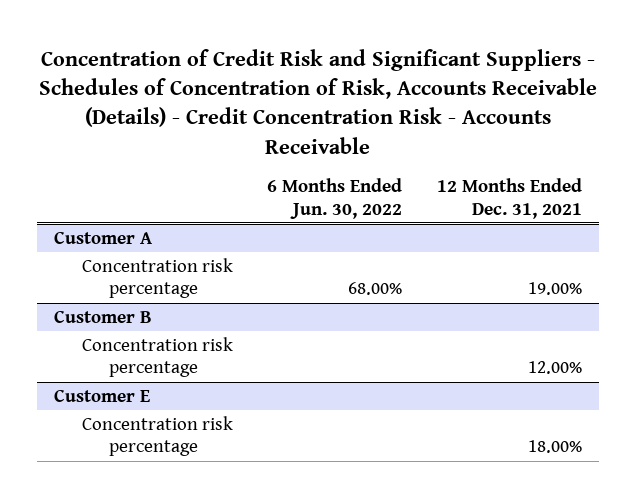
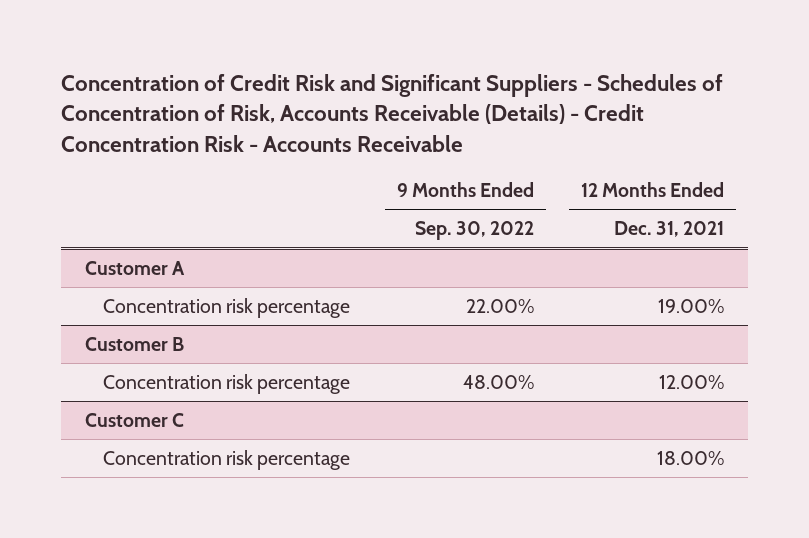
- | 6 Months Ended Jun. 30, 2022 | 12 Months Ended Dec. 31, 2021
+ | 9 Months Ended Sep. 30, 2022 | 12 Months Ended Dec. 31, 2021
- Customer E
+ Customer C

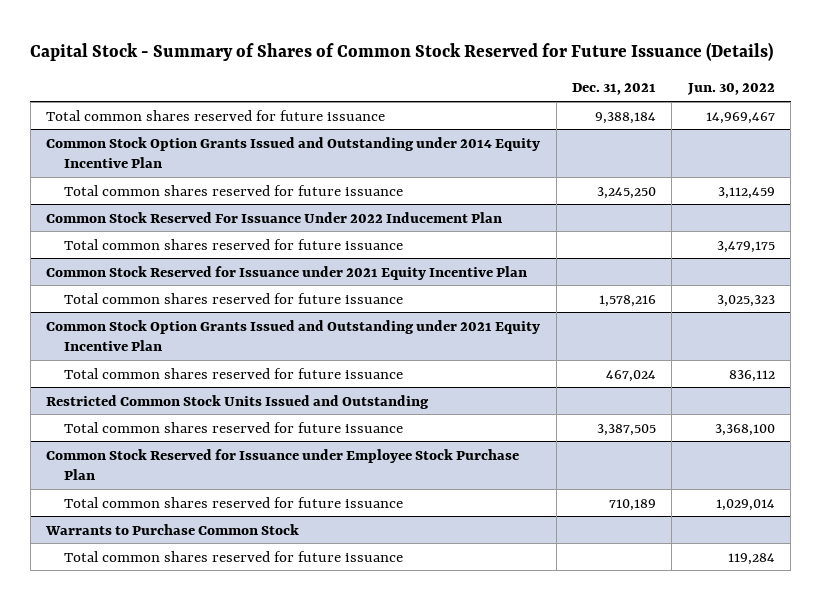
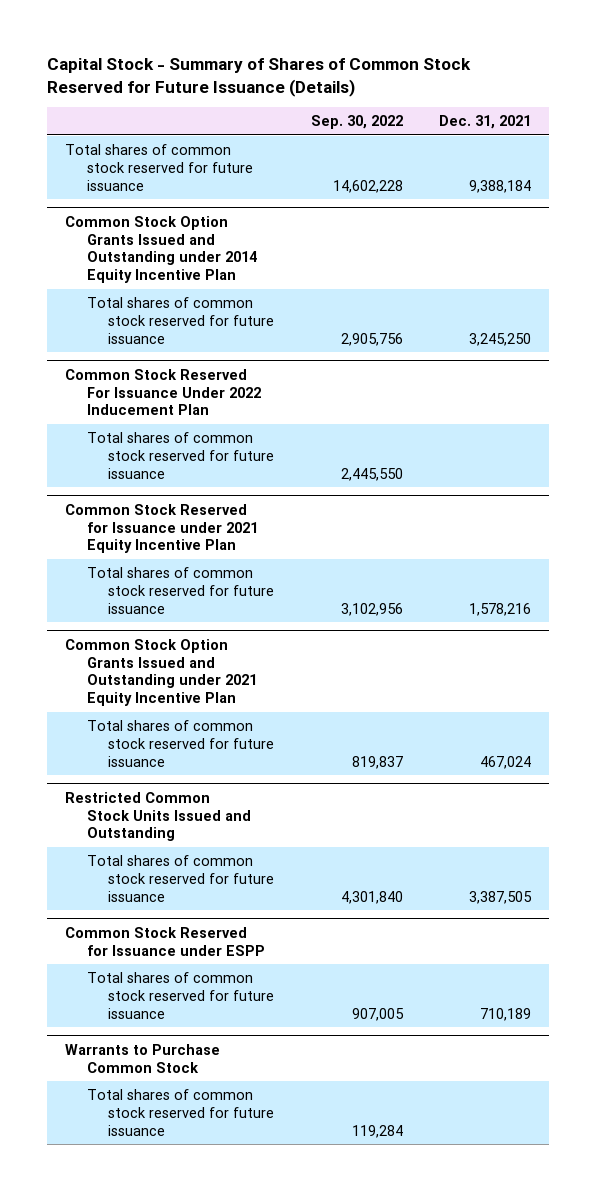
- | Dec. 31, 2021 | Jun. 30, 2022
+ | Sep. 30, 2022 | Dec. 31, 2021
- Total common shares reserved for future issuance | 9,388,184 | 14,969,467
+ Total shares of common stock reserved for future issuance | 14,602,228 | 9,388,184
@ Common Stock Option Grants Issued and Outstanding under 2014 Equity Incentive Plan
- Total common shares reserved for future issuance | 3,245,250 | 3,112,459
+ Total shares of common stock reserved for future issuance | 2,905,756 | 3,245,250
@ Common Stock Reserved For Issuance Under 2022 Inducement Plan
- Total common shares reserved for future issuance | | 3,479,175
+ Total shares of common stock reserved for future issuance | 2,445,550 |
@ Common Stock Reserved for Issuance under 2021 Equity Incentive Plan
- Total common shares reserved for future issuance | 1,578,216 | 3,025,323
+ Total shares of common stock reserved for future issuance | 3,102,956 | 1,578,216
@ Common Stock Option Grants Issued and Outstanding under 2021 Equity Incentive Plan
- Total common shares reserved for future issuance | 467,024 | 836,112
+ Total shares of common stock reserved for future issuance | 819,837 | 467,024
@ Restricted Common Stock Units Issued and Outstanding
- Total common shares reserved for future issuance | 3,387,505 | 3,368,100
- Common Stock Reserved for Issuance under Employee Stock Purchase Plan
- Total common shares reserved for future issuance | 710,189 | 1,029,014
@ Restricted Common Stock Units Issued and Outstanding
+ Total shares of common stock reserved for future issuance | 4,301,840 | 3,387,505
+ Common Stock Reserved for Issuance under ESPP
+ Total shares of common stock reserved for future issuance | 907,005 | 710,189
@ Warrants to Purchase Common Stock
- Total common shares reserved for future issuance | | 119,284
+ Total shares of common stock reserved for future issuance | 119,284 |

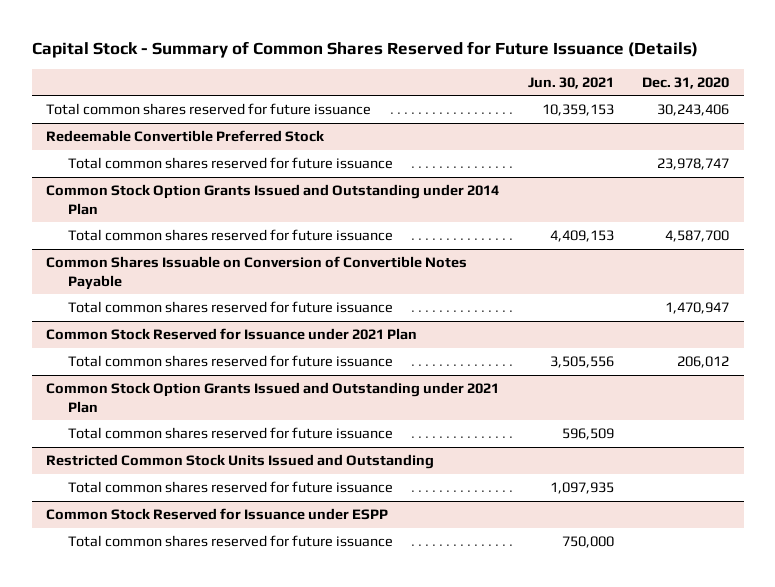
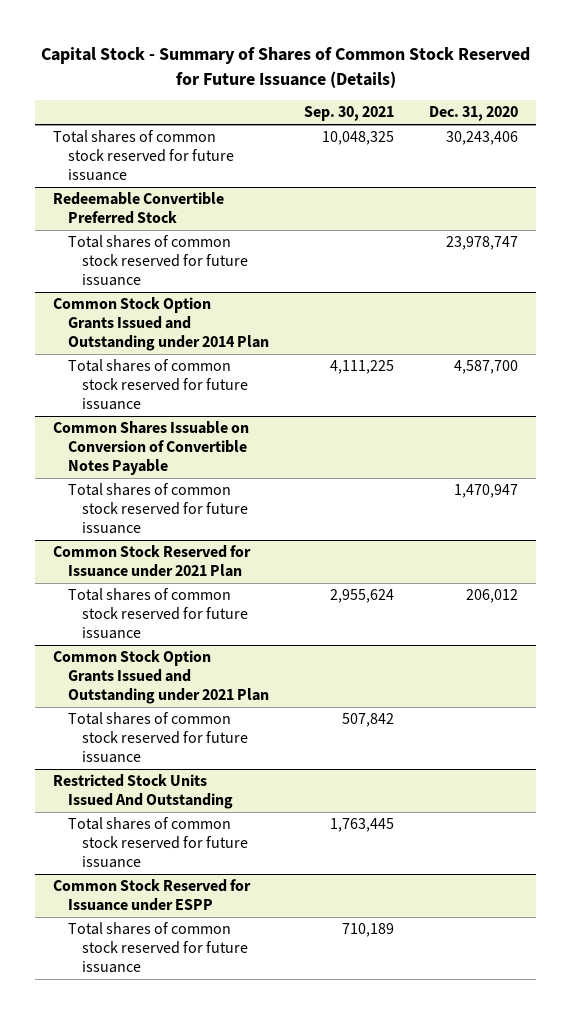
- Capital Stock - Summary of Common Shares Reserved for Future Issuance (Details)
+ Capital Stock - Summary of Shares of Common Stock Reserved for Future Issuance (Details)
- | Jun. 30, 2021 | Dec. 31, 2020
+ | Sep. 30, 2021 | Dec. 31, 2020
- Total common shares reserved for future issuance | 10,359,153 | 30,243,406
+ Total shares of common stock reserved for future issuance | 10,048,325 | 30,243,406
@ Redeemable Convertible Preferred Stock
- Total common shares reserved for future issuance | | 23,978,747
+ Total shares of common stock reserved for future issuance | | 23,978,747
@ Common Stock Option Grants Issued and Outstanding under 2014 Plan
- Total common shares reserved for future issuance | 4,409,153 | 4,587,700
+ Total shares of common stock reserved for future issuance | 4,111,225 | 4,587,700
@ Common Shares Issuable on Conversion of Convertible Notes Payable
- Total common shares reserved for future issuance | | 1,470,947
+ Total shares of common stock reserved for future issuance | | 1,470,947
@ Common Stock Reserved for Issuance under 2021 Plan
- Total common shares reserved for future issuance | 3,505,556 | 206,012
+ Total shares of common stock reserved for future issuance | 2,955,624 | 206,012
@ Common Stock Option Grants Issued and Outstanding under 2021 Plan
- Total common shares reserved for future issuance | 596,509 |
- Restricted Common Stock Units Issued and Outstanding
- Total common shares reserved for future issuance | 1,097,935 |
@ Common Stock Option Grants Issued and Outstanding under 2021 Plan
+ Total shares of common stock reserved for future issuance | 507,842 |
+ Restricted Stock Units Issued And Outstanding
+ Total shares of common stock reserved for future issuance | 1,763,445 |
@ Common Stock Reserved for Issuance under ESPP
- Total common shares reserved for future issuance | 750,000 |
+ Total shares of common stock reserved for future issuance | 710,189 |

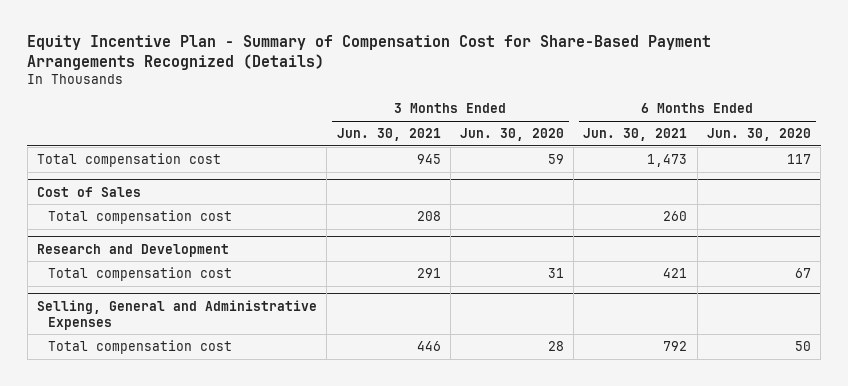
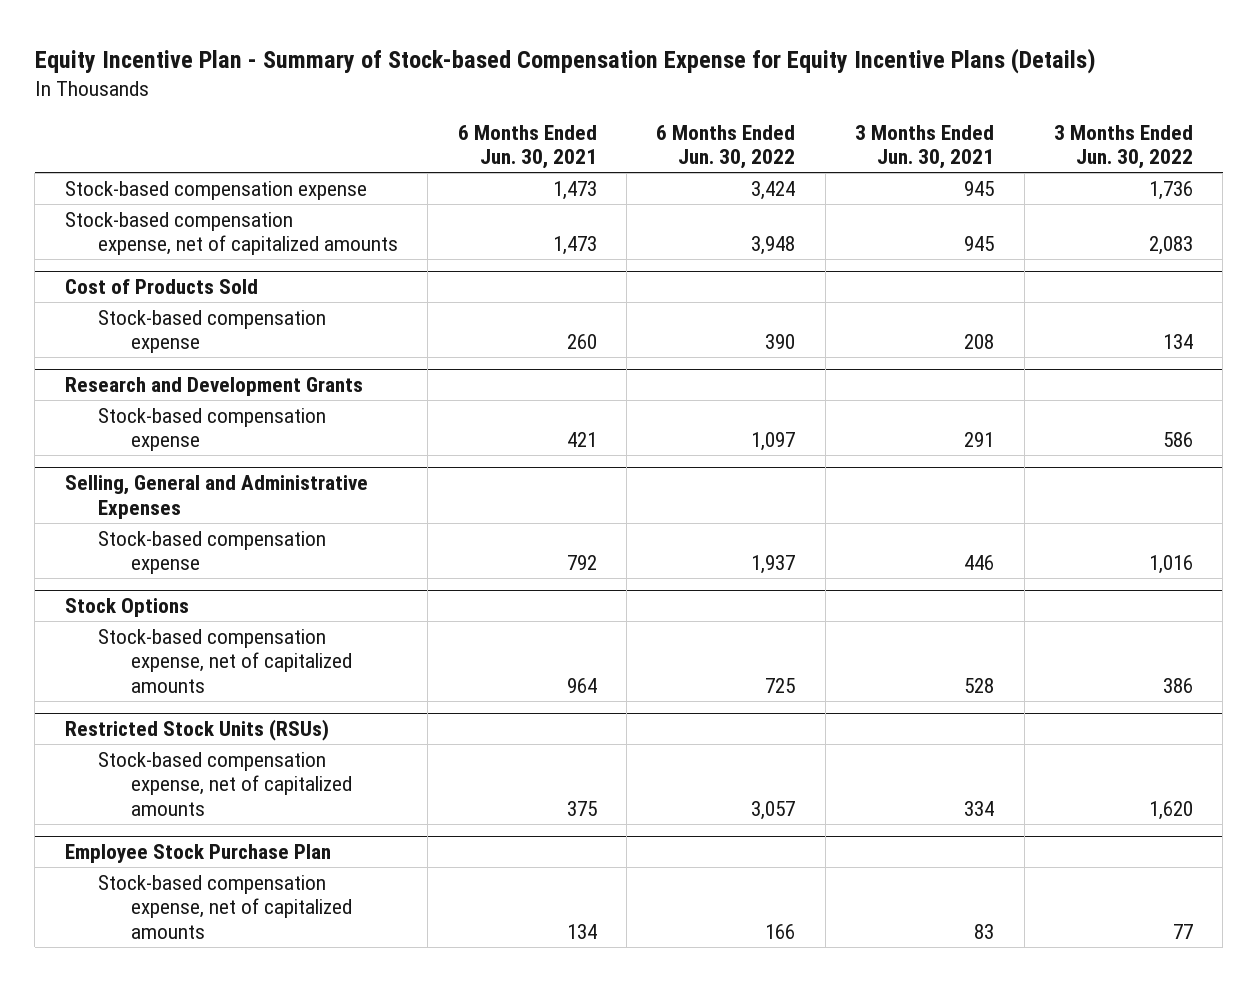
- Equity Incentive Plan - Summary of Compensation Cost for Share-Based Payment Arrangements Recognized (Details)
+ Equity Incentive Plan - Summary of Stock-based Compensation Expense for Equity Incentive Plans (Details)
- | 3 Months Ended Jun. 30, 2021 | 3 Months Ended Jun. 30, 2020 | 6 Months Ended Jun. 30, 2021 | 6 Months Ended Jun. 30, 2020
+ | 6 Months Ended Jun. 30, 2021 | 6 Months Ended Jun. 30, 2022 | 3 Months Ended Jun. 30, 2021 | 3 Months Ended Jun. 30, 2022
- Total compensation cost | 945 | 59 | 1,473 | 117
- Cost of Sales
- Total compensation cost | 208 | | 260 |
- Research and Development
- Total compensation cost | 291 | 31 | 421 | 67
+ Stock-based compensation expense | 1,473 | 3,424 | 945 | 1,736
+ Stock-based compensation expense, net of capitalized amounts | 1,473 | 3,948 | 945 | 2,083
+ Cost of Products Sold
+ Stock-based compensation expense | 260 | 390 | 208 | 134
+ Research and Development Grants
+ Stock-based compensation expense | 421 | 1,097 | 291 | 586
@ Selling, General and Administrative Expenses
- Total compensation cost | 446 | 28 | 792 | 50
+ Stock-based compensation expense | 792 | 1,937 | 446 | 1,016
+ Stock Options
+ Stock-based compensation expense, net of capitalized amounts | 964 | 725 | 528 | 386
+ Restricted Stock Units (RSUs)
+ Stock-based compensation expense, net of capitalized amounts | 375 | 3,057 | 334 | 1,620
+ Employee Stock Purchase Plan
+ Stock-based compensation expense, net of capitalized amounts | 134 | 166 | 83 | 77

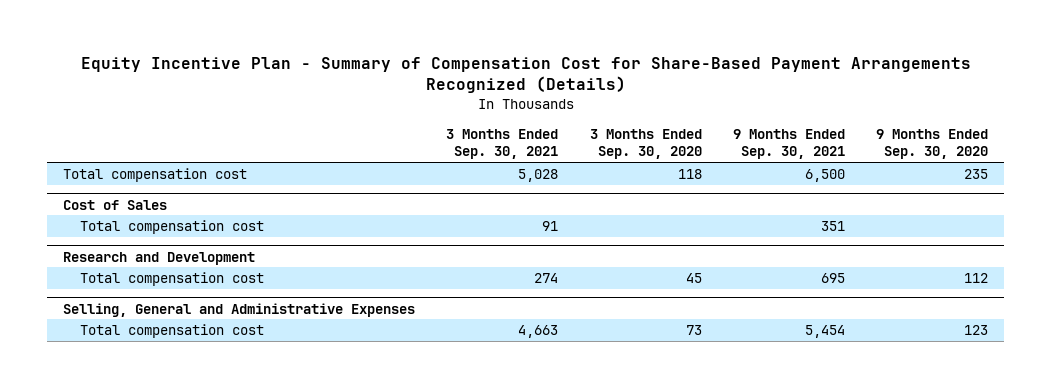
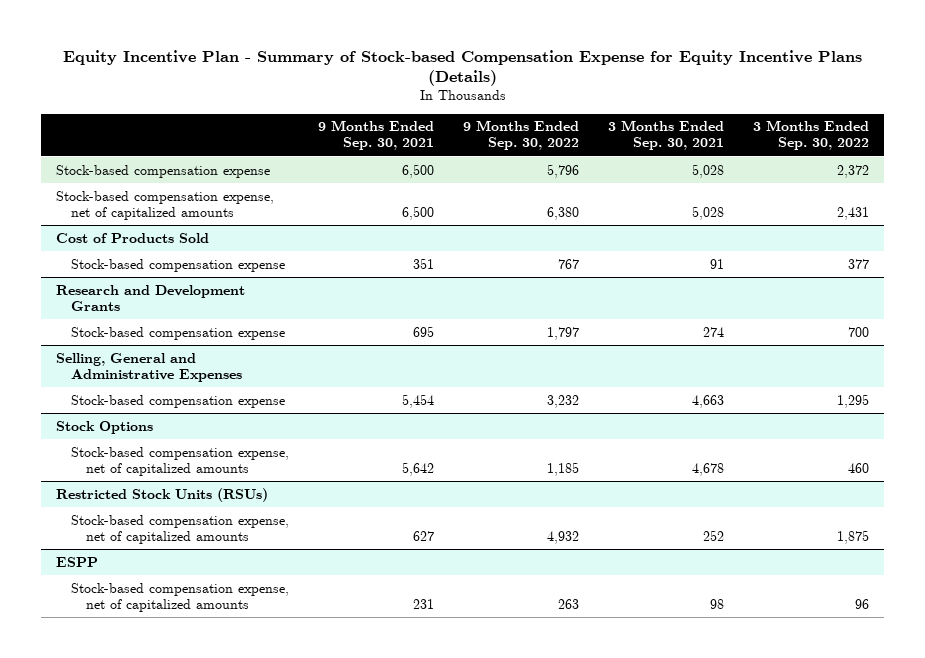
- Equity Incentive Plan - Summary of Compensation Cost for Share-Based Payment Arrangements Recognized (Details)
+ Equity Incentive Plan - Summary of Stock-based Compensation Expense for Equity Incentive Plans (Details)
- | 3 Months Ended Sep. 30, 2021 | 3 Months Ended Sep. 30, 2020 | 9 Months Ended Sep. 30, 2021 | 9 Months Ended Sep. 30, 2020
+ | 9 Months Ended Sep. 30, 2021 | 9 Months Ended Sep. 30, 2022 | 3 Months Ended Sep. 30, 2021 | 3 Months Ended Sep. 30, 2022
- Total compensation cost | 5,028 | 118 | 6,500 | 235
- Cost of Sales
- Total compensation cost | 91 | | 351 |
- Research and Development
- Total compensation cost | 274 | 45 | 695 | 112
+ Stock-based compensation expense | 6,500 | 5,796 | 5,028 | 2,372
+ Stock-based compensation expense, net of capitalized amounts | 6,500 | 6,380 | 5,028 | 2,431
+ Cost of Products Sold
+ Stock-based compensation expense | 351 | 767 | 91 | 377
+ Research and Development Grants
+ Stock-based compensation expense | 695 | 1,797 | 274 | 700
@ Selling, General and Administrative Expenses
- Total compensation cost | 4,663 | 73 | 5,454 | 123
+ Stock-based compensation expense | 5,454 | 3,232 | 4,663 | 1,295
+ Stock Options
+ Stock-based compensation expense, net of capitalized amounts | 5,642 | 1,185 | 4,678 | 460
+ Restricted Stock Units (RSUs)
+ Stock-based compensation expense, net of capitalized amounts | 627 | 4,932 | 252 | 1,875
+ ESPP
+ Stock-based compensation expense, net of capitalized amounts | 231 | 263 | 98 | 96

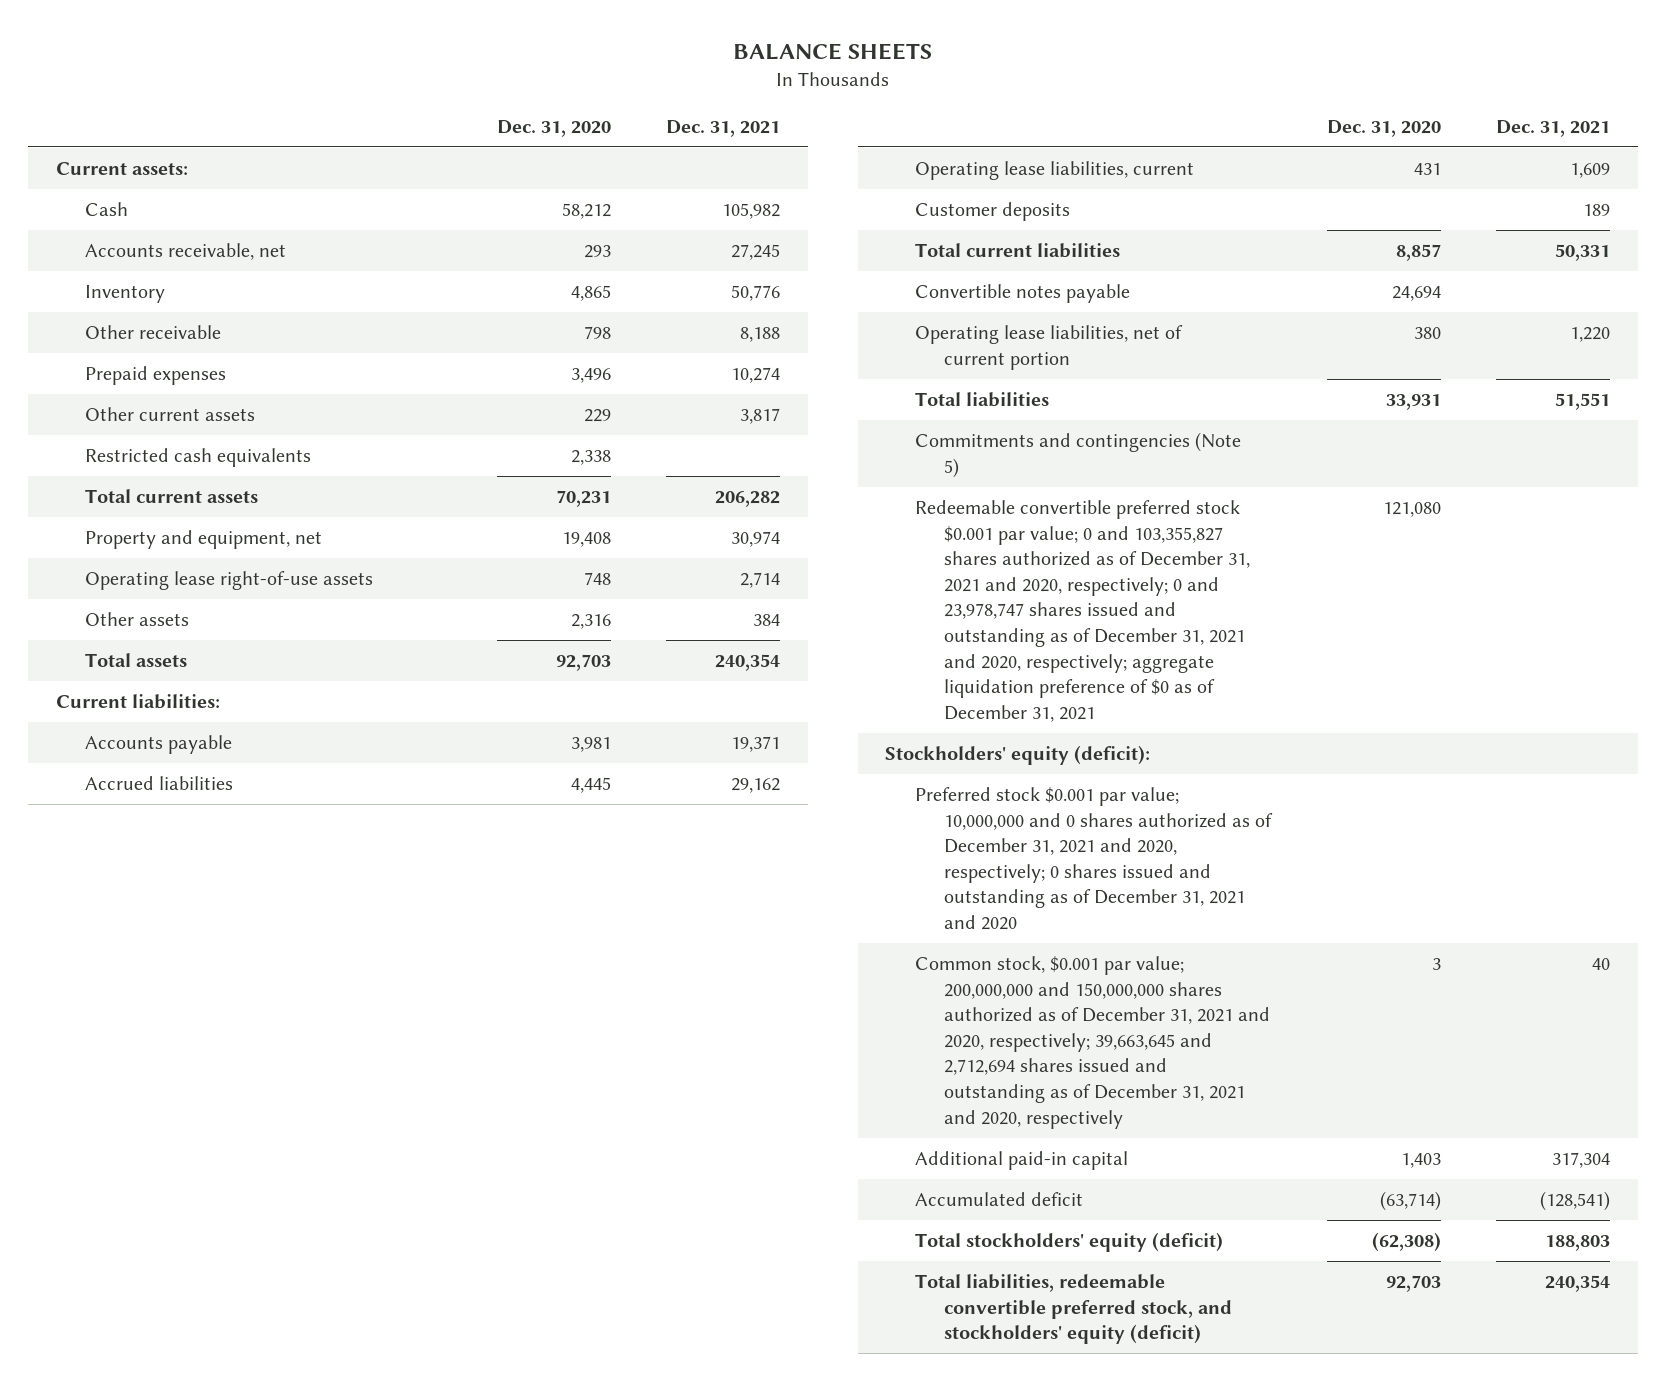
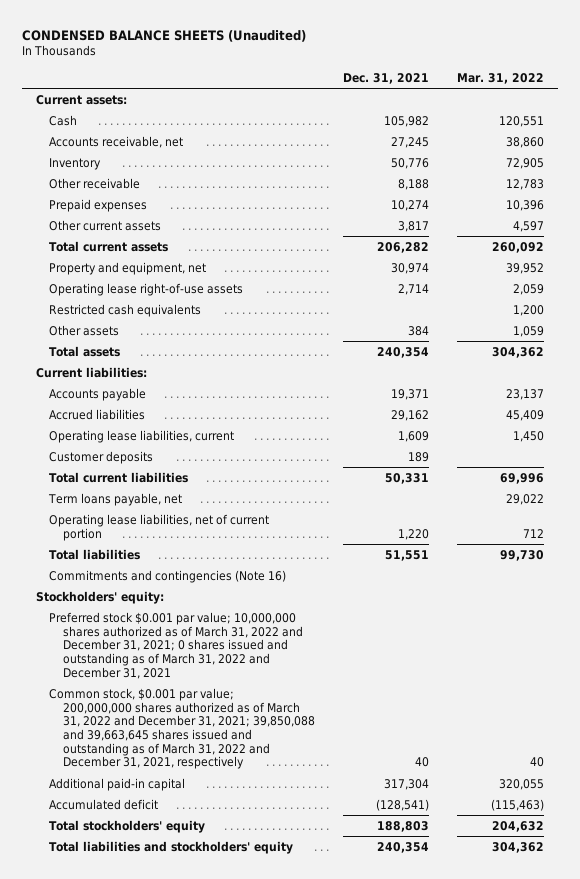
- BALANCE SHEETS
+ CONDENSED BALANCE SHEETS (Unaudited)
- | Dec. 31, 2020 | Dec. 31, 2021
+ | Dec. 31, 2021 | Mar. 31, 2022
moved down: Restricted cash equivalents | | 1,200
- Convertible notes payable | 24,694 |
+ Term loans payable, net | | 29,022
- Commitments and contingencies (Note 5)
- Redeemable convertible preferred stock $0.001 par value; 0 and 103,355,827 shares authorized as of December 31, 2021 and 2020, respectively; 0 and 23,978,747 shares issued and outstanding as of December 31, 2021 and 2020, respectively; aggregate liquidation preference of $0 as of December 31, 2021 | 121,080 |
- Stockholders' equity (deficit):
- Preferred stock $0.001 par value; 10,000,000 and 0 shares authorized as of December 31, 2021 and 2020, respectively; 0 shares issued and outstanding as of December 31, 2021 and 2020
- Common stock, $0.001 par value; 200,000,000 and 150,000,000 shares authorized as of December 31, 2021 and 2020, respectively; 39,663,645 and 2,712,694 shares issued and outstanding as of December 31, 2021 and 2020, respectively | 3 | 40
+ Commitments and contingencies (Note 16)
+ Stockholders' equity:
+ Preferred stock $0.001 par value; 10,000,000 shares authorized as of March 31, 2022 and December 31, 2021; 0 shares issued and outstanding as of March 31, 2022 and December 31, 2021
+ Common stock, $0.001 par value; 200,000,000 shares authorized as of March 31, 2022 and December 31, 2021; 39,850,088 and 39,663,645 shares issued and outstanding as of March 31, 2022 and December 31, 2021, respectively | 40 | 40
- Total stockholders' equity (deficit) | (62,308) | 188,803
- Total liabilities, redeemable convertible preferred stock, and stockholders' equity (deficit) | 92,703 | 240,354
+ Total stockholders' equity | 188,803 | 204,632
+ Total liabilities and stockholders' equity | 240,354 | 304,362

